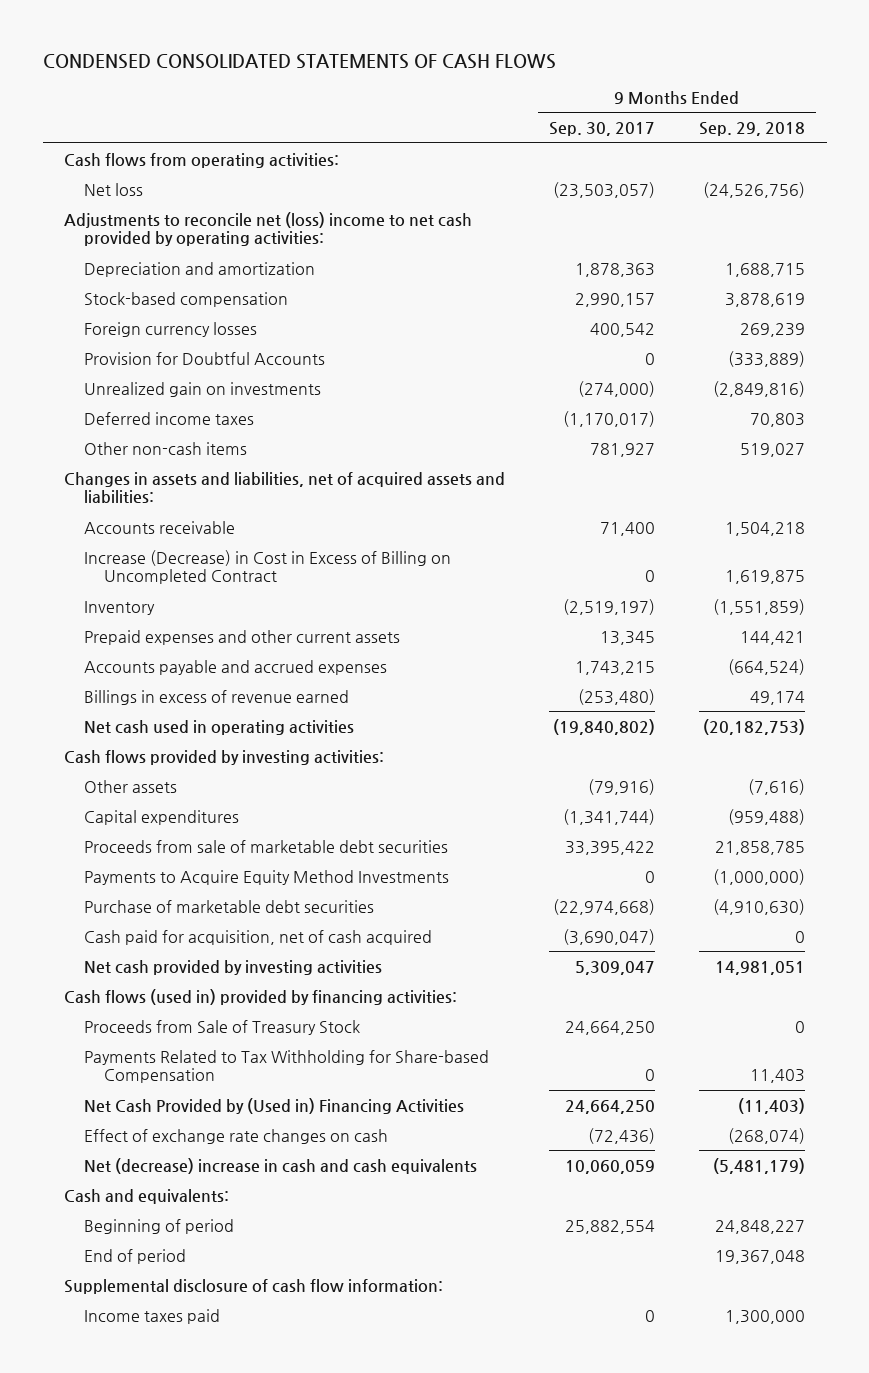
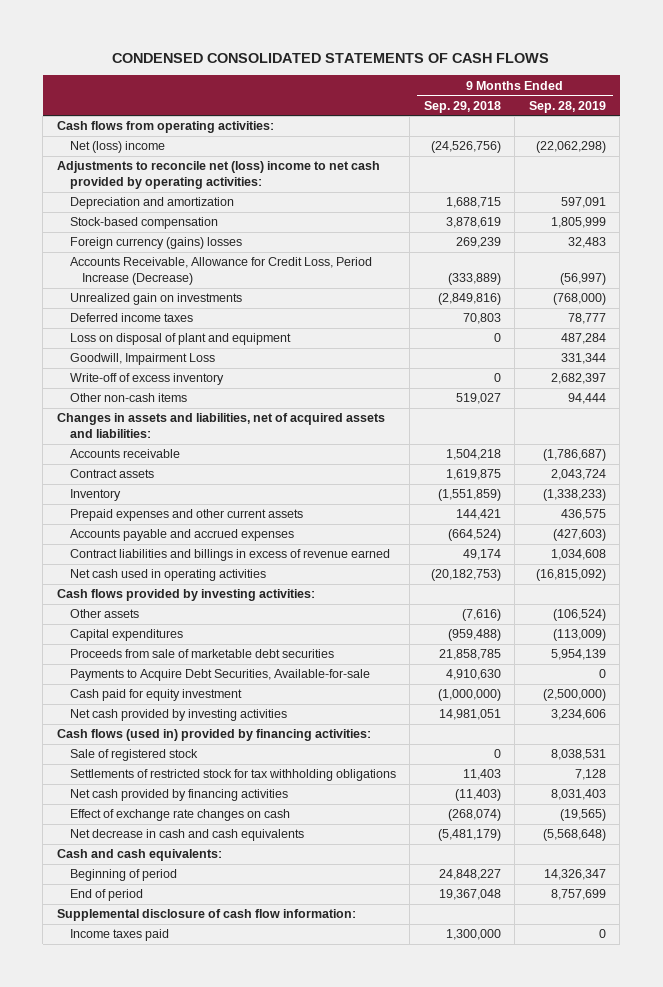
- | 9 Months Ended Sep. 30, 2017 | 9 Months Ended Sep. 29, 2018
+ | 9 Months Ended Sep. 29, 2018 | 9 Months Ended Sep. 28, 2019
- Net loss | (23,503,057) | (24,526,756)
+ Net (loss) income | (24,526,756) | (22,062,298)
- Foreign currency losses | 400,542 | 269,239
- Provision for Doubtful Accounts | 0 | (333,889)
+ Foreign currency (gains) losses | 269,239 | 32,483
+ Accounts Receivable, Allowance for Credit Loss, Period Increase (Decrease) | (333,889) | (56,997)
+ Loss on disposal of plant and equipment | 0 | 487,284
+ Goodwill, Impairment Loss | | 331,344
+ Write-off of excess inventory | 0 | 2,682,397
- Increase (Decrease) in Cost in Excess of Billing on Uncompleted Contract | 0 | 1,619,875
+ Contract assets | 1,619,875 | 2,043,724
- Billings in excess of revenue earned | (253,480) | 49,174
+ Contract liabilities and billings in excess of revenue earned | 49,174 | 1,034,608
- Payments to Acquire Equity Method Investments | 0 | (1,000,000)
- Purchase of marketable debt securities | (22,974,668) | (4,910,630)
- Cash paid for acquisition, net of cash acquired | (3,690,047) | 0
+ Payments to Acquire Debt Securities, Available-for-sale | 4,910,630 | 0
+ Cash paid for equity investment | (1,000,000) | (2,500,000)
- Proceeds from Sale of Treasury Stock | 24,664,250 | 0
- Payments Related to Tax Withholding for Share-based Compensation | 0 | 11,403
- Net Cash Provided by (Used in) Financing Activities | 24,664,250 | (11,403)
+ Sale of registered stock | 0 | 8,038,531
+ Settlements of restricted stock for tax withholding obligations | 11,403 | 7,128
+ Net cash provided by financing activities | (11,403) | 8,031,403
- Net (decrease) increase in cash and cash equivalents | 10,060,059 | (5,481,179)
- Cash and equivalents:
+ Net decrease in cash and cash equivalents | (5,481,179) | (5,568,648)
+ Cash and cash equivalents:

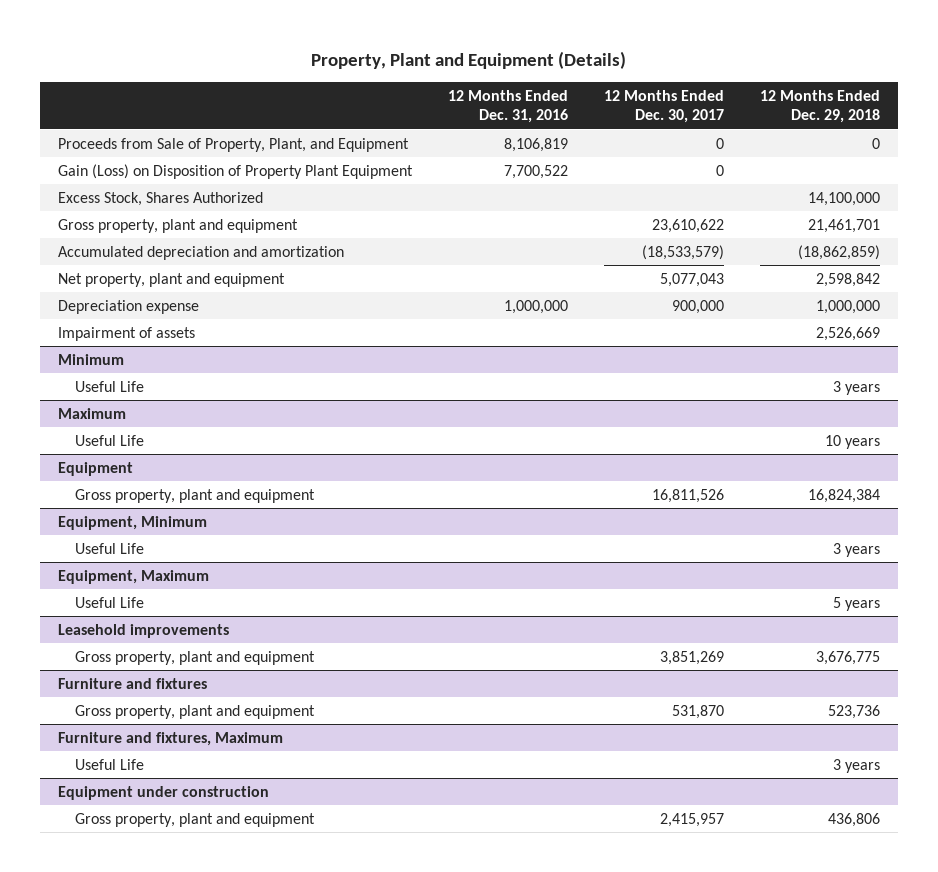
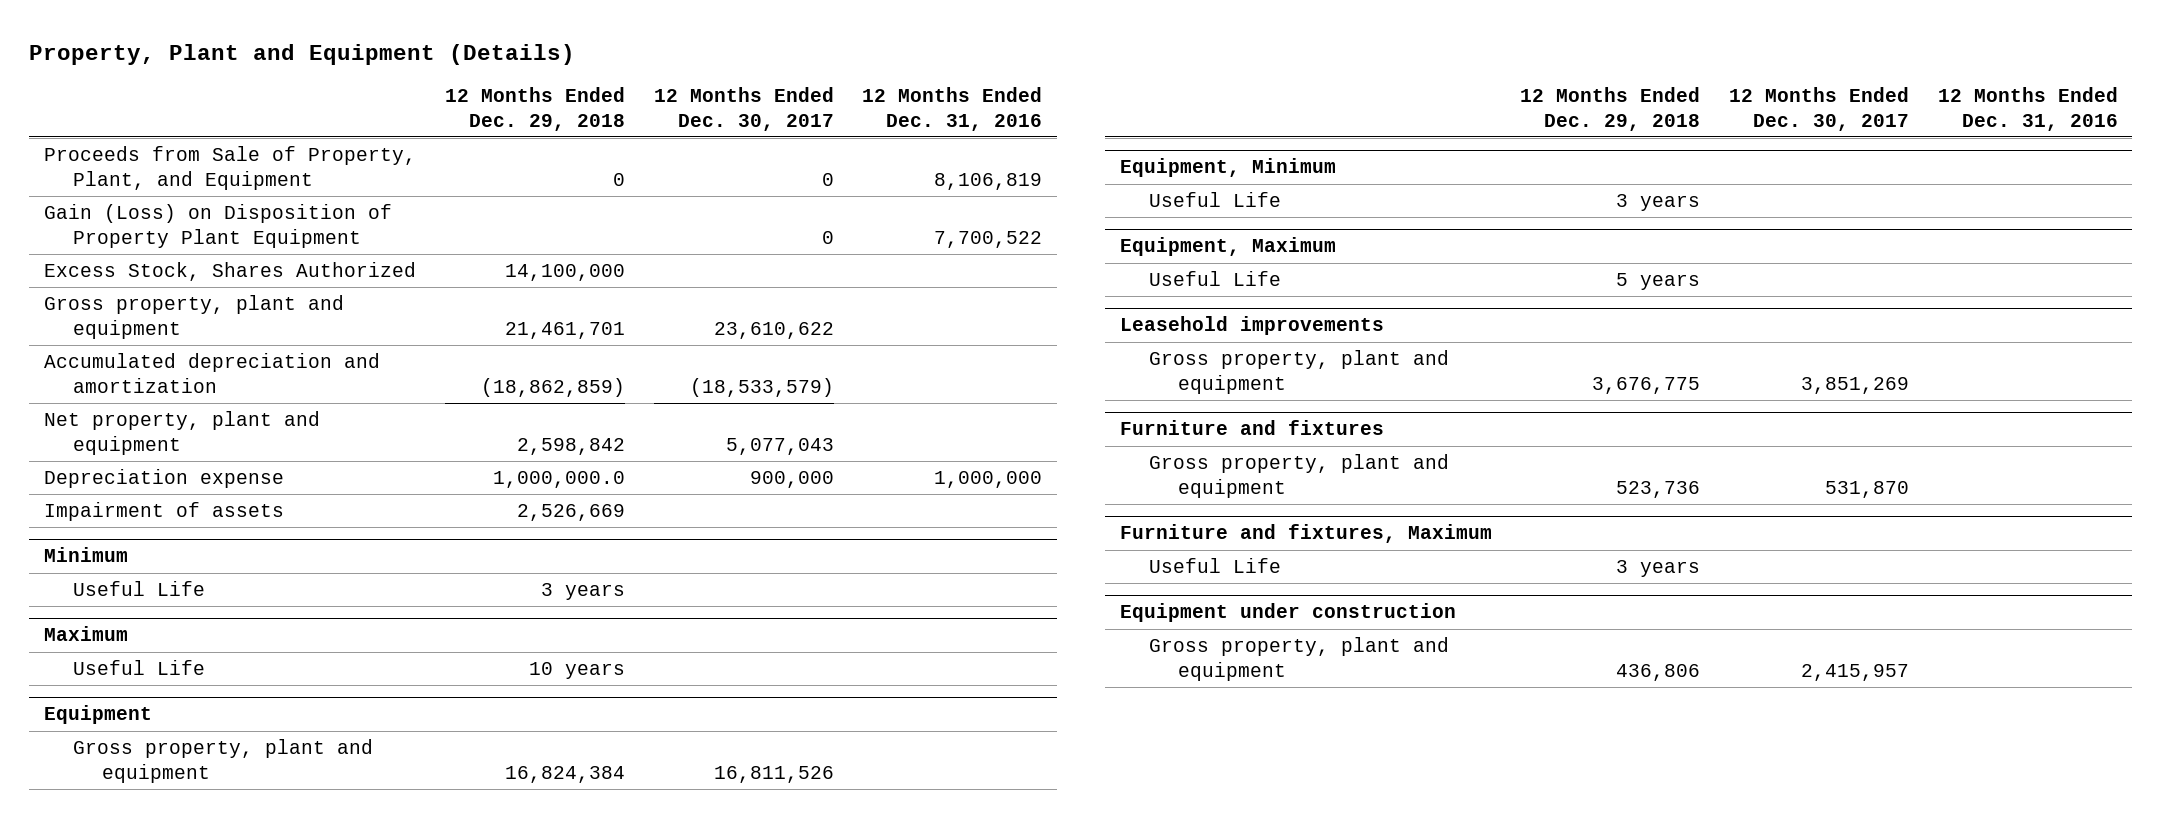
- | 12 Months Ended Dec. 31, 2016 | 12 Months Ended Dec. 30, 2017 | 12 Months Ended Dec. 29, 2018
+ | 12 Months Ended Dec. 29, 2018 | 12 Months Ended Dec. 30, 2017 | 12 Months Ended Dec. 31, 2016
- Depreciation expense | 1,000,000 | 900,000 | 1,000,000
+ Depreciation expense | 1,000,000.0 | 900,000 | 1,000,000

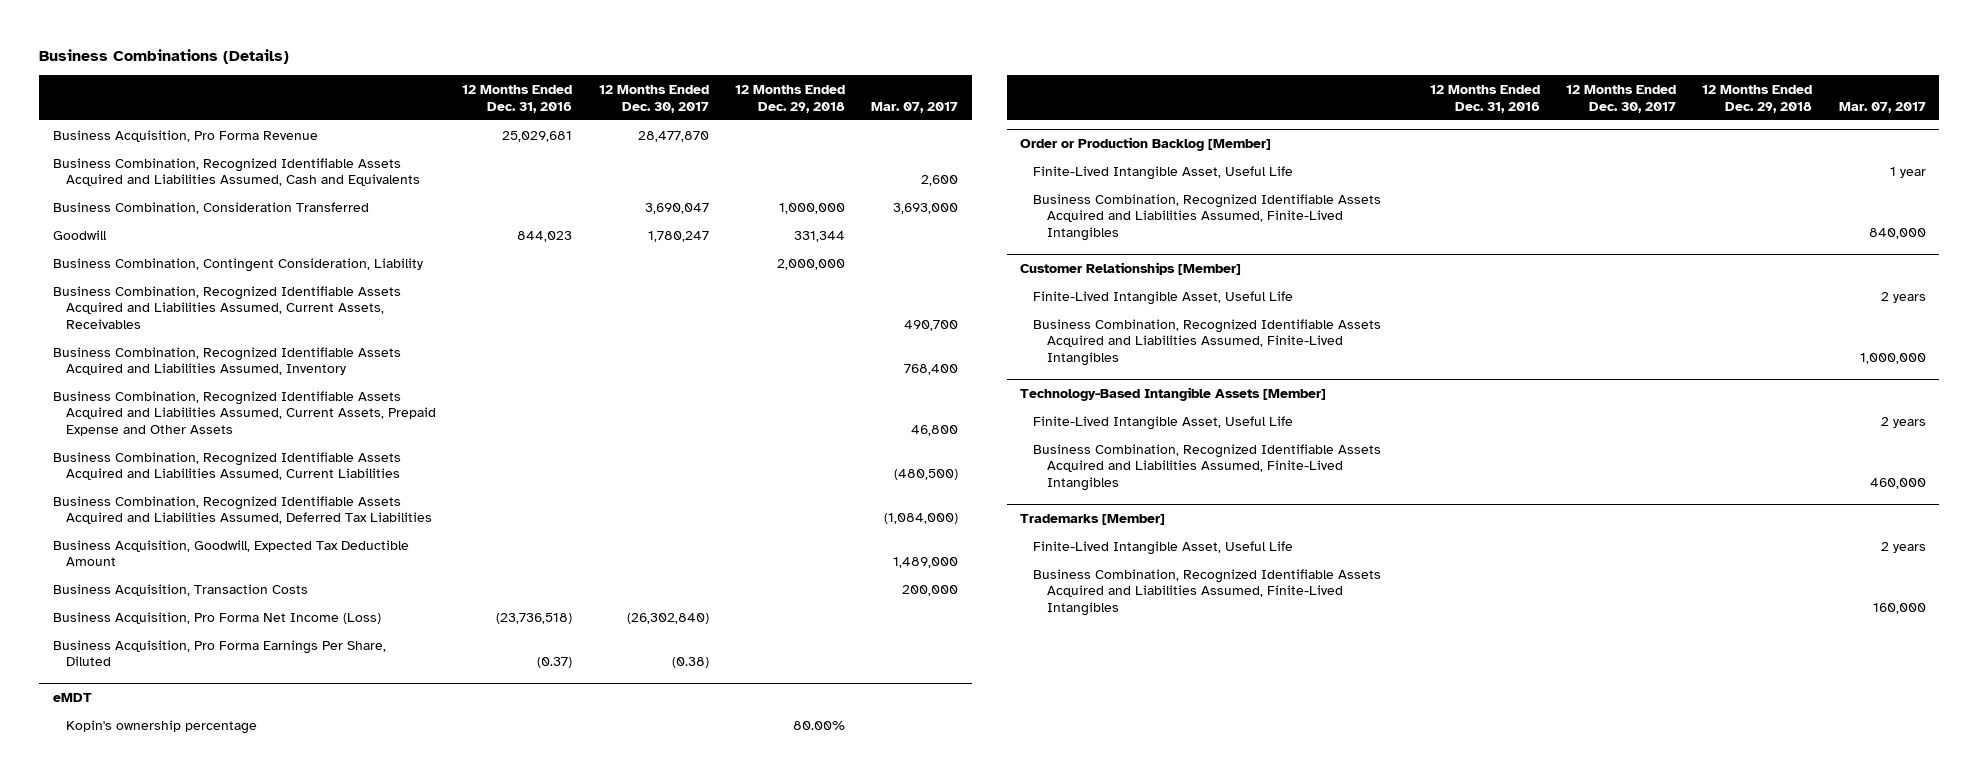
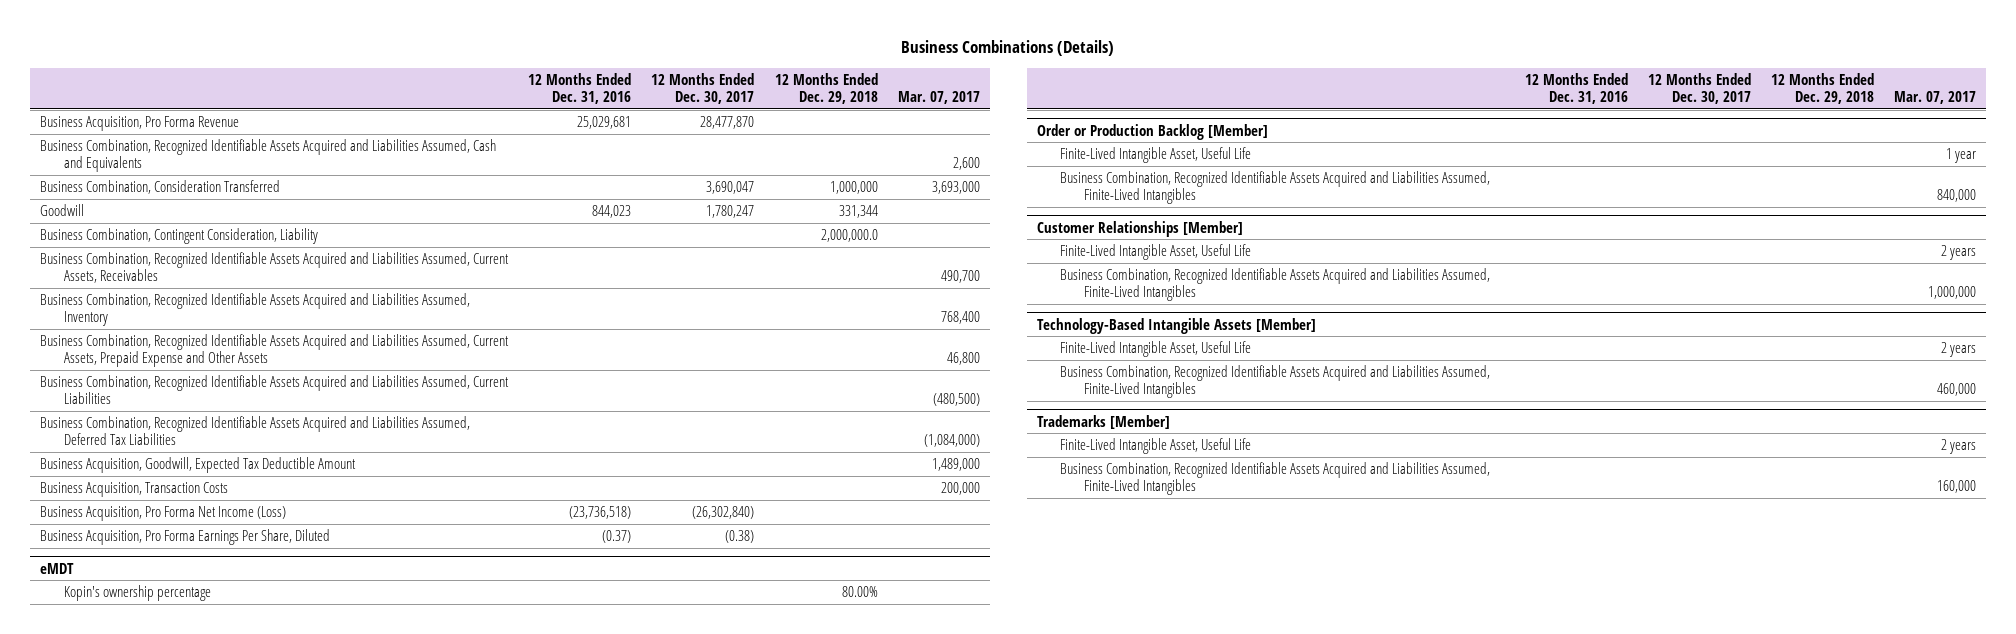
- Business Combination, Contingent Consideration, Liability | | | 2,000,000 |
+ Business Combination, Contingent Consideration, Liability | | | 2,000,000.0 |

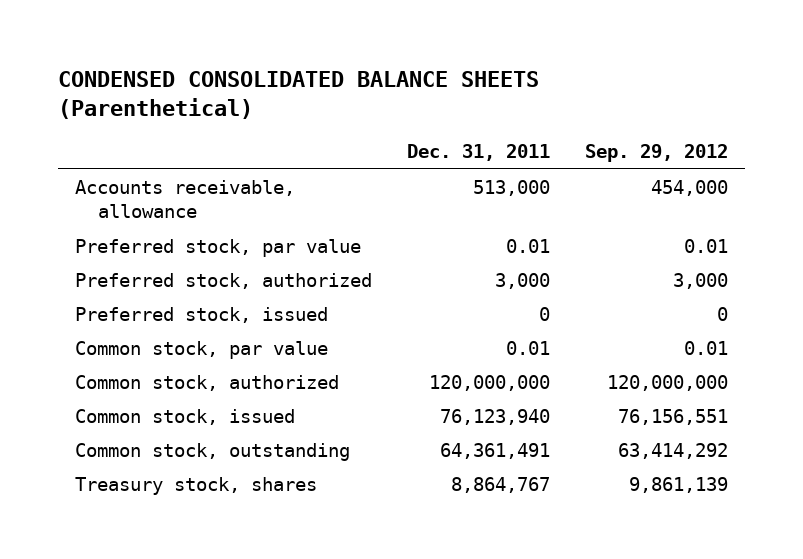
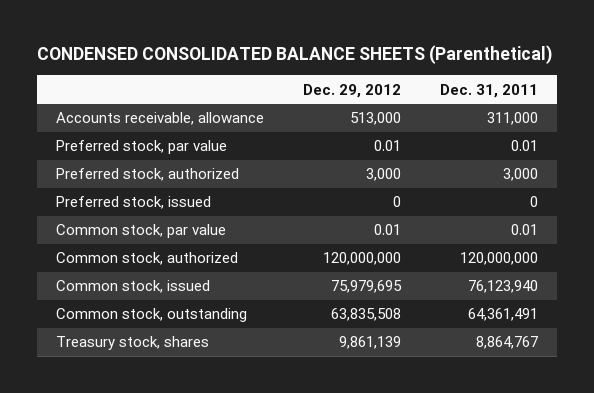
- | Dec. 31, 2011 | Sep. 29, 2012
+ | Dec. 29, 2012 | Dec. 31, 2011
- Accounts receivable, allowance | 513,000 | 454,000
+ Accounts receivable, allowance | 513,000 | 311,000

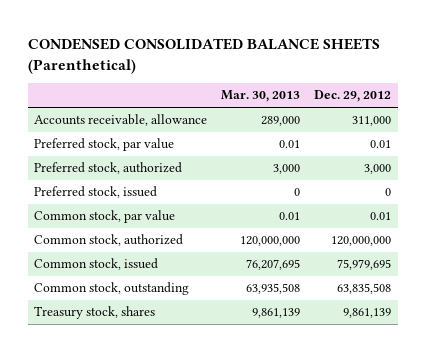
- | Dec. 29, 2012 | Dec. 31, 2011
+ | Mar. 30, 2013 | Dec. 29, 2012
- Accounts receivable, allowance | 513,000 | 311,000
+ Accounts receivable, allowance | 289,000 | 311,000

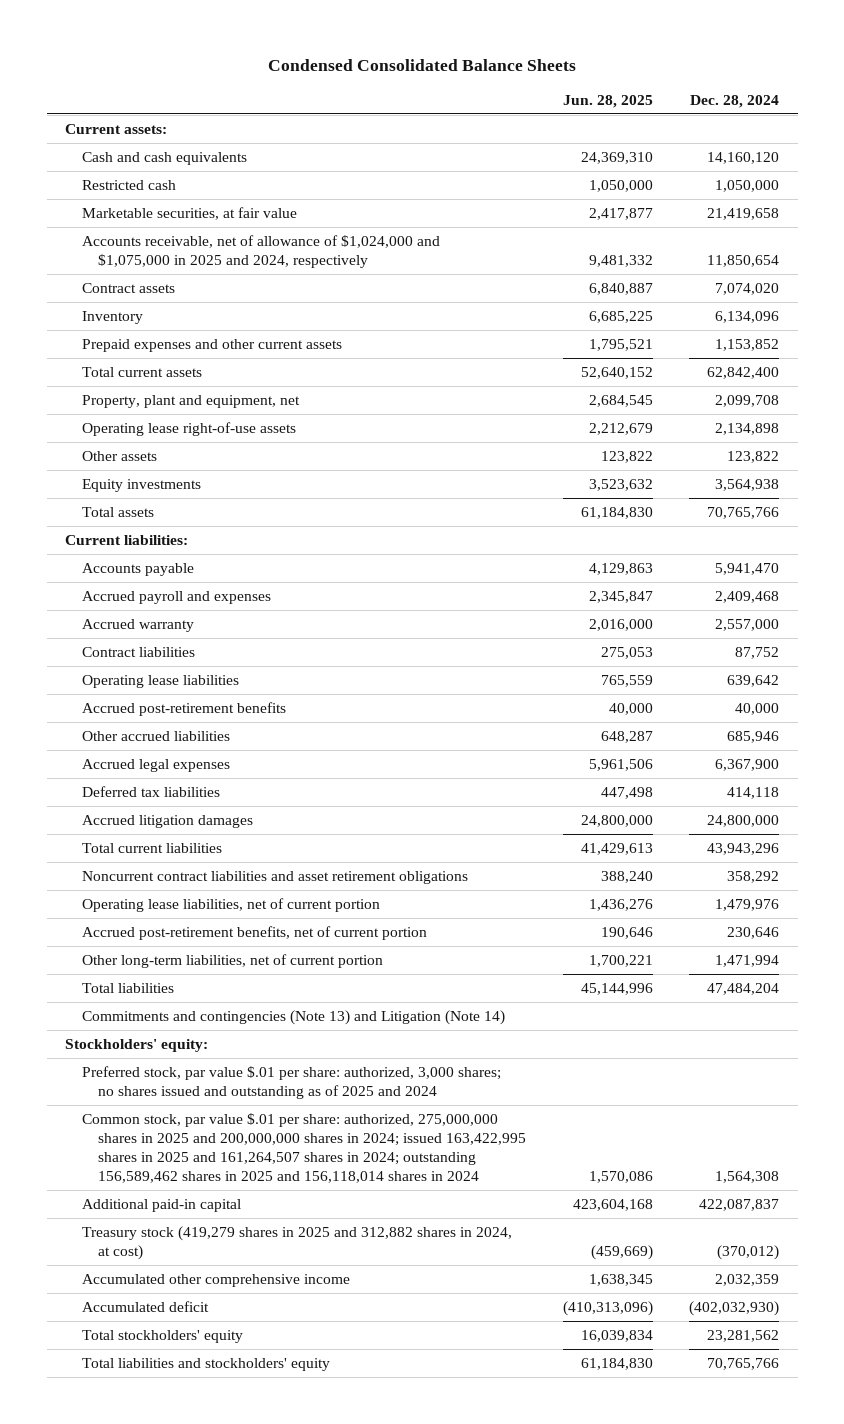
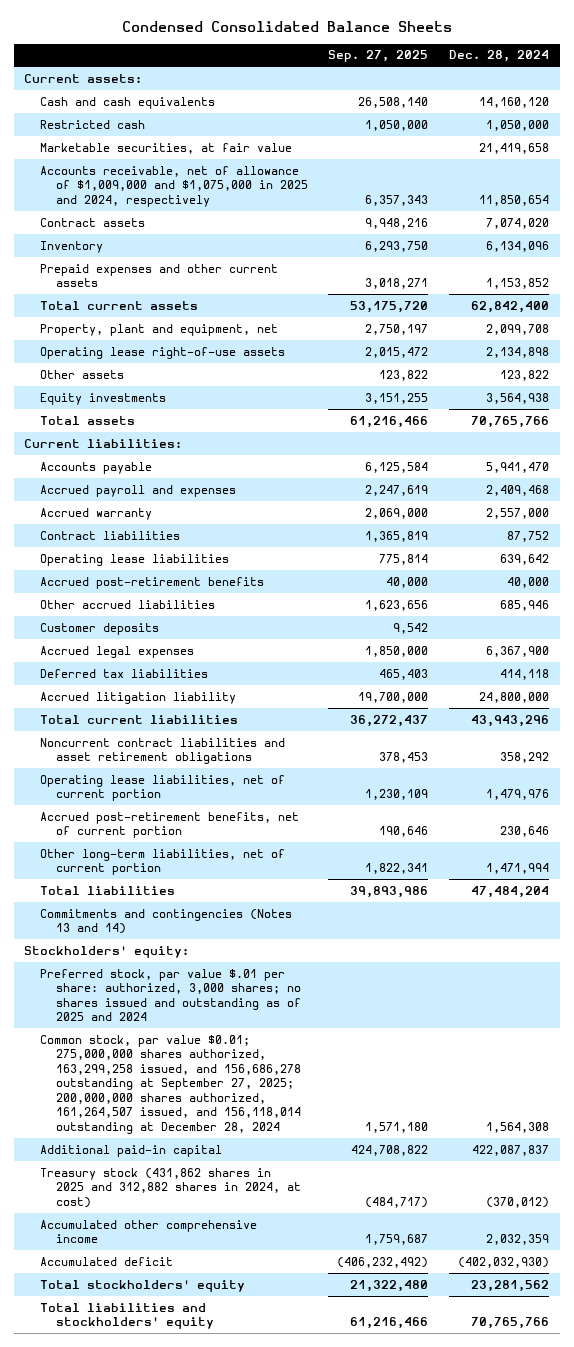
- | Jun. 28, 2025 | Dec. 28, 2024
+ | Sep. 27, 2025 | Dec. 28, 2024
- Accounts receivable, net of allowance of $1,024,000 and $1,075,000 in 2025 and 2024, respectively | 9,481,332 | 11,850,654
+ Accounts receivable, net of allowance of $1,009,000 and $1,075,000 in 2025 and 2024, respectively | 6,357,343 | 11,850,654
+ Customer deposits | 9,542 |
- Accrued litigation damages | 24,800,000 | 24,800,000
+ Accrued litigation liability | 19,700,000 | 24,800,000
- Commitments and contingencies (Note 13) and Litigation (Note 14)
+ Commitments and contingencies (Notes 13 and 14)
- Common stock, par value $.01 per share: authorized, 275,000,000 shares in 2025 and 200,000,000 shares in 2024; issued 163,422,995 shares in 2025 and 161,264,507 shares in 2024; outstanding 156,589,462 shares in 2025 and 156,118,014 shares in 2024 | 1,570,086 | 1,564,308
+ Common stock, par value $0.01; 275,000,000 shares authorized, 163,299,258 issued, and 156,686,278 outstanding at September 27, 2025; 200,000,000 shares authorized, 161,264,507 issued, and 156,118,014 outstanding at December 28, 2024 | 1,571,180 | 1,564,308
- Treasury stock (419,279 shares in 2025 and 312,882 shares in 2024, at cost) | (459,669) | (370,012)
+ Treasury stock (431,862 shares in 2025 and 312,882 shares in 2024, at cost) | (484,717) | (370,012)

